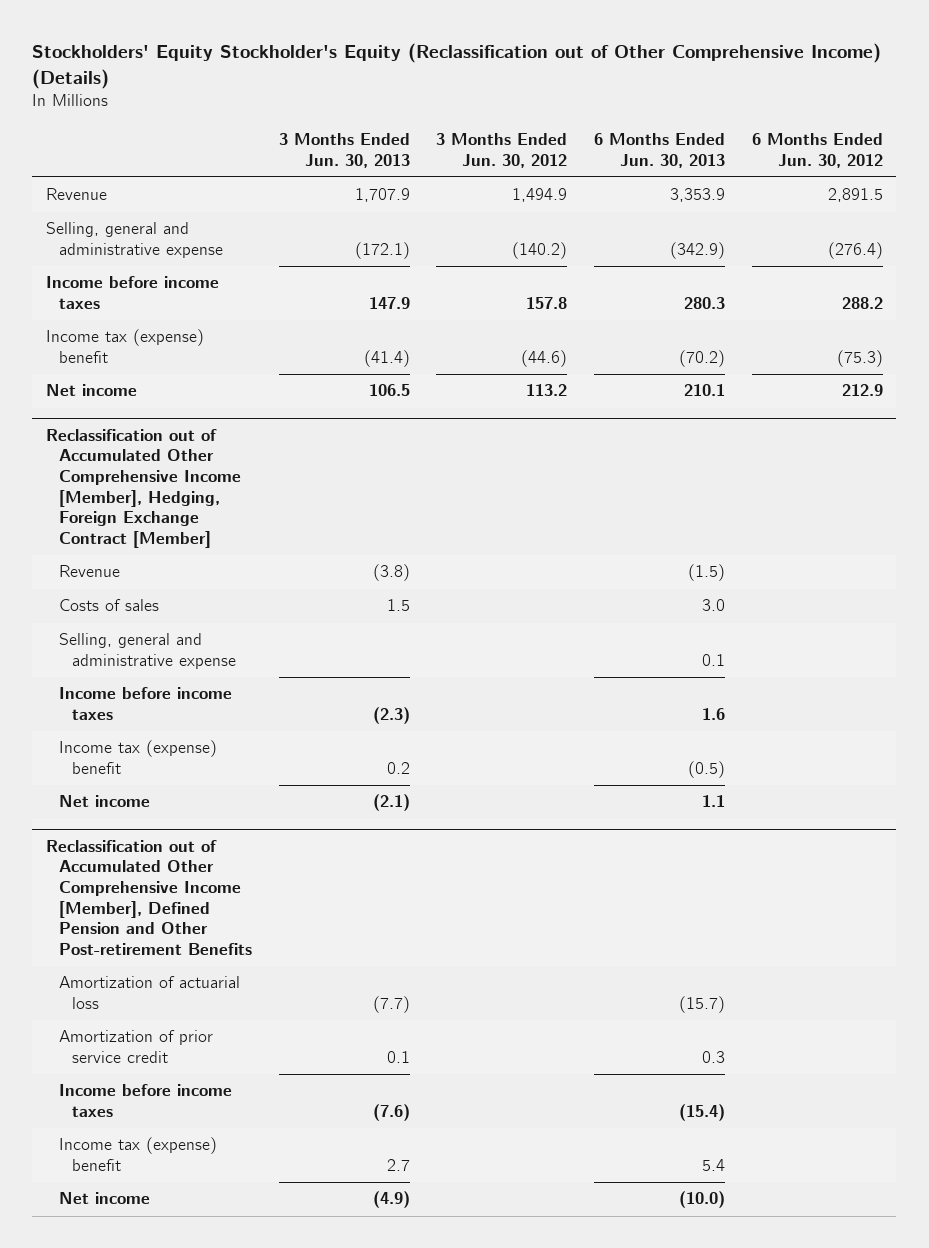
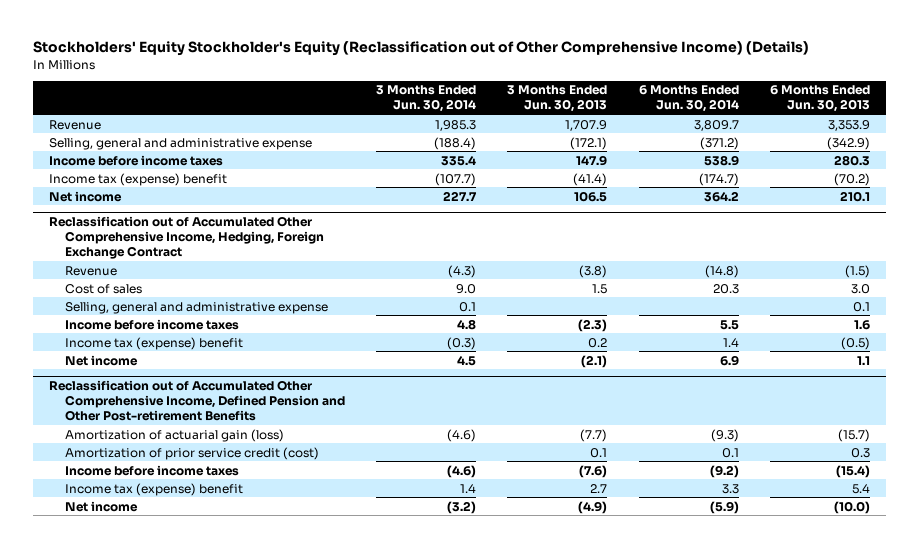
- | 3 Months Ended Jun. 30, 2013 | 3 Months Ended Jun. 30, 2012 | 6 Months Ended Jun. 30, 2013 | 6 Months Ended Jun. 30, 2012
+ | 3 Months Ended Jun. 30, 2014 | 3 Months Ended Jun. 30, 2013 | 6 Months Ended Jun. 30, 2014 | 6 Months Ended Jun. 30, 2013
- Reclassification out of Accumulated Other Comprehensive Income [Member], Hedging, Foreign Exchange Contract [Member]
+ Reclassification out of Accumulated Other Comprehensive Income, Hedging, Foreign Exchange Contract
- Costs of sales | 1.5 | | 3.0 |
+ Cost of sales | 9.0 | 1.5 | 20.3 | 3.0
- Reclassification out of Accumulated Other Comprehensive Income [Member], Defined Pension and Other Post-retirement Benefits
- Amortization of actuarial loss | (7.7) | | (15.7) |
- Amortization of prior service credit | 0.1 | | 0.3 |
+ Reclassification out of Accumulated Other Comprehensive Income, Defined Pension and Other Post-retirement Benefits
+ Amortization of actuarial gain (loss) | (4.6) | (7.7) | (9.3) | (15.7)
+ Amortization of prior service credit (cost) | | 0.1 | 0.1 | 0.3

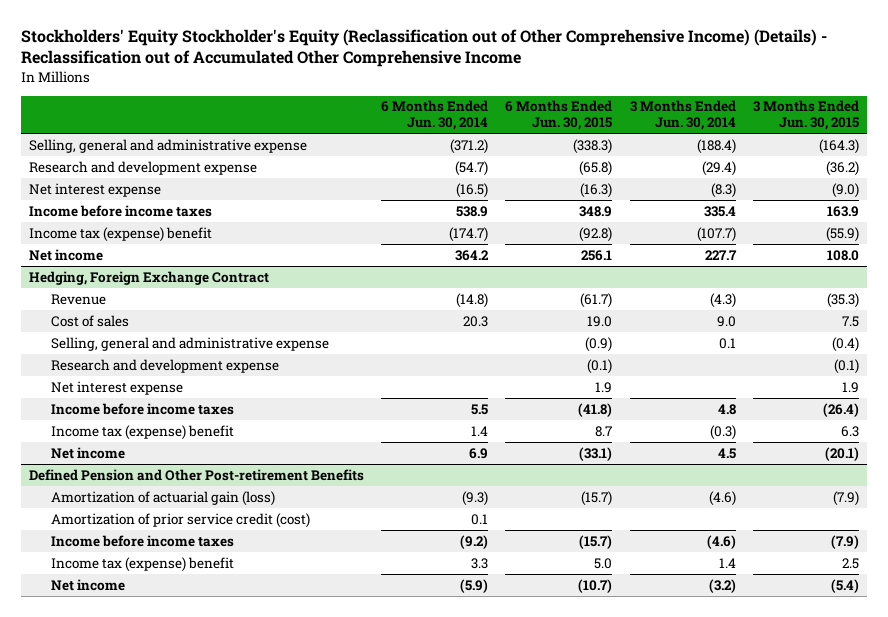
- Stockholders' Equity Stockholder's Equity (Reclassification out of Other Comprehensive Income) (Details)
+ Stockholders' Equity Stockholder's Equity (Reclassification out of Other Comprehensive Income) (Details) - Reclassification out of Accumulated Other Comprehensive Income
- | 3 Months Ended Jun. 30, 2014 | 3 Months Ended Jun. 30, 2013 | 6 Months Ended Jun. 30, 2014 | 6 Months Ended Jun. 30, 2013
+ | 6 Months Ended Jun. 30, 2014 | 6 Months Ended Jun. 30, 2015 | 3 Months Ended Jun. 30, 2014 | 3 Months Ended Jun. 30, 2015
- Revenue | 1,985.3 | 1,707.9 | 3,809.7 | 3,353.9
+ Research and development expense | (54.7) | (65.8) | (29.4) | (36.2)
+ Net interest expense | (16.5) | (16.3) | (8.3) | (9.0)
- Reclassification out of Accumulated Other Comprehensive Income, Hedging, Foreign Exchange Contract
+ Hedging, Foreign Exchange Contract
+ Research and development expense | | (0.1) | | (0.1)
+ Net interest expense | | 1.9 | | 1.9
- Reclassification out of Accumulated Other Comprehensive Income, Defined Pension and Other Post-retirement Benefits
+ Defined Pension and Other Post-retirement Benefits

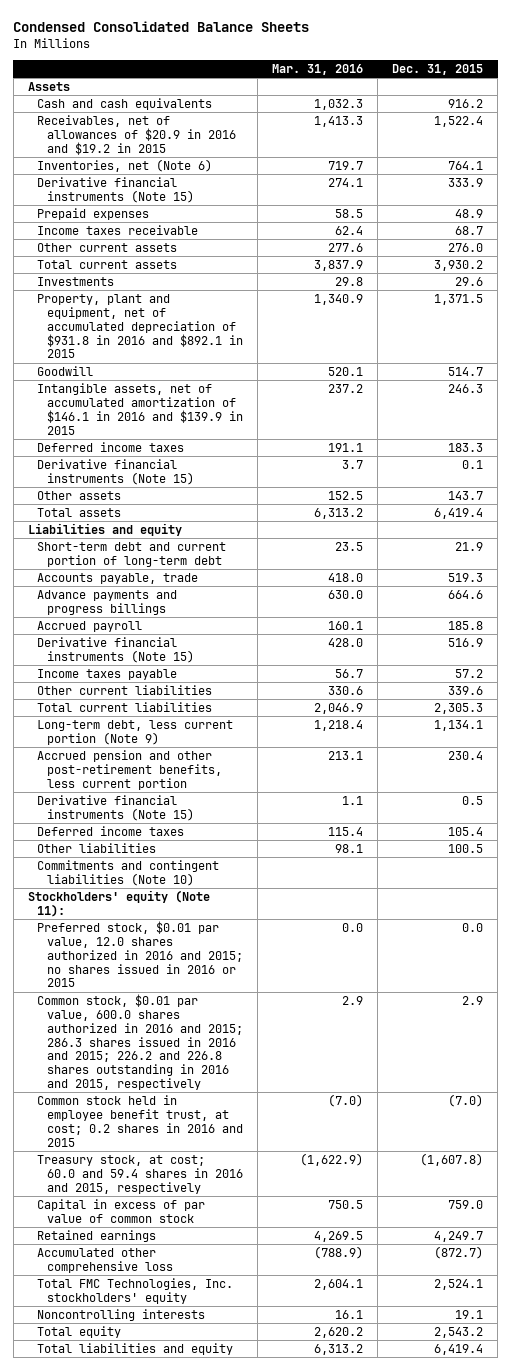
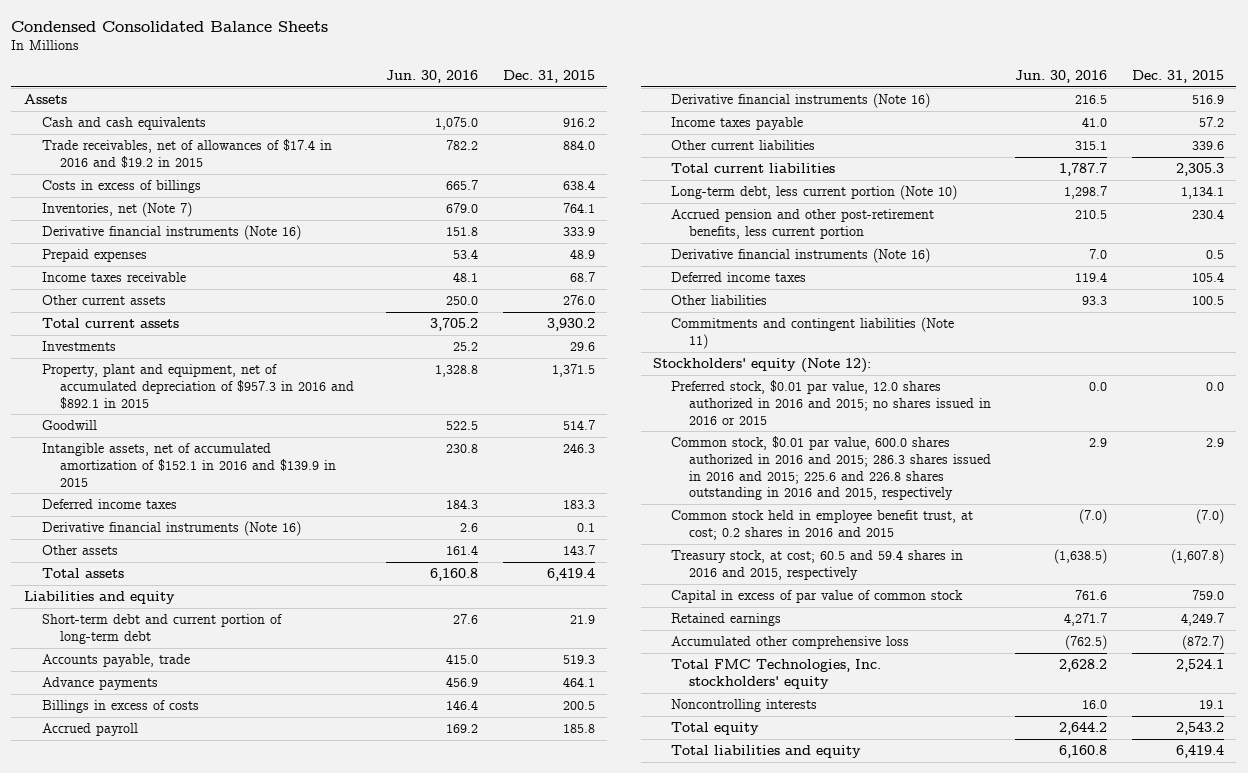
- | Mar. 31, 2016 | Dec. 31, 2015
+ | Jun. 30, 2016 | Dec. 31, 2015
- Receivables, net of allowances of $20.9 in 2016 and $19.2 in 2015 | 1,413.3 | 1,522.4
- Inventories, net (Note 6) | 719.7 | 764.1
- Derivative financial instruments (Note 15) | 274.1 | 333.9
+ Trade receivables, net of allowances of $17.4 in 2016 and $19.2 in 2015 | 782.2 | 884.0
+ Costs in excess of billings | 665.7 | 638.4
+ Inventories, net (Note 7) | 679.0 | 764.1
+ Derivative financial instruments (Note 16) | 151.8 | 333.9
- Property, plant and equipment, net of accumulated depreciation of $931.8 in 2016 and $892.1 in 2015 | 1,340.9 | 1,371.5
+ Property, plant and equipment, net of accumulated depreciation of $957.3 in 2016 and $892.1 in 2015 | 1,328.8 | 1,371.5
- Intangible assets, net of accumulated amortization of $146.1 in 2016 and $139.9 in 2015 | 237.2 | 246.3
+ Intangible assets, net of accumulated amortization of $152.1 in 2016 and $139.9 in 2015 | 230.8 | 246.3
- Derivative financial instruments (Note 15) | 3.7 | 0.1
+ Derivative financial instruments (Note 16) | 2.6 | 0.1
- Advance payments and progress billings | 630.0 | 664.6
+ Advance payments | 456.9 | 464.1
+ Billings in excess of costs | 146.4 | 200.5
- Derivative financial instruments (Note 15) | 428.0 | 516.9
+ Derivative financial instruments (Note 16) | 216.5 | 516.9
- Long-term debt, less current portion (Note 9) | 1,218.4 | 1,134.1
+ Long-term debt, less current portion (Note 10) | 1,298.7 | 1,134.1
- Derivative financial instruments (Note 15) | 1.1 | 0.5
+ Derivative financial instruments (Note 16) | 7.0 | 0.5
- Commitments and contingent liabilities (Note 10)
- Stockholders' equity (Note 11):
+ Commitments and contingent liabilities (Note 11)
+ Stockholders' equity (Note 12):
- Common stock, $0.01 par value, 600.0 shares authorized in 2016 and 2015; 286.3 shares issued in 2016 and 2015; 226.2 and 226.8 shares outstanding in 2016 and 2015, respectively | 2.9 | 2.9
+ Common stock, $0.01 par value, 600.0 shares authorized in 2016 and 2015; 286.3 shares issued in 2016 and 2015; 225.6 and 226.8 shares outstanding in 2016 and 2015, respectively | 2.9 | 2.9
- Treasury stock, at cost; 60.0 and 59.4 shares in 2016 and 2015, respectively | (1,622.9) | (1,607.8)
+ Treasury stock, at cost; 60.5 and 59.4 shares in 2016 and 2015, respectively | (1,638.5) | (1,607.8)

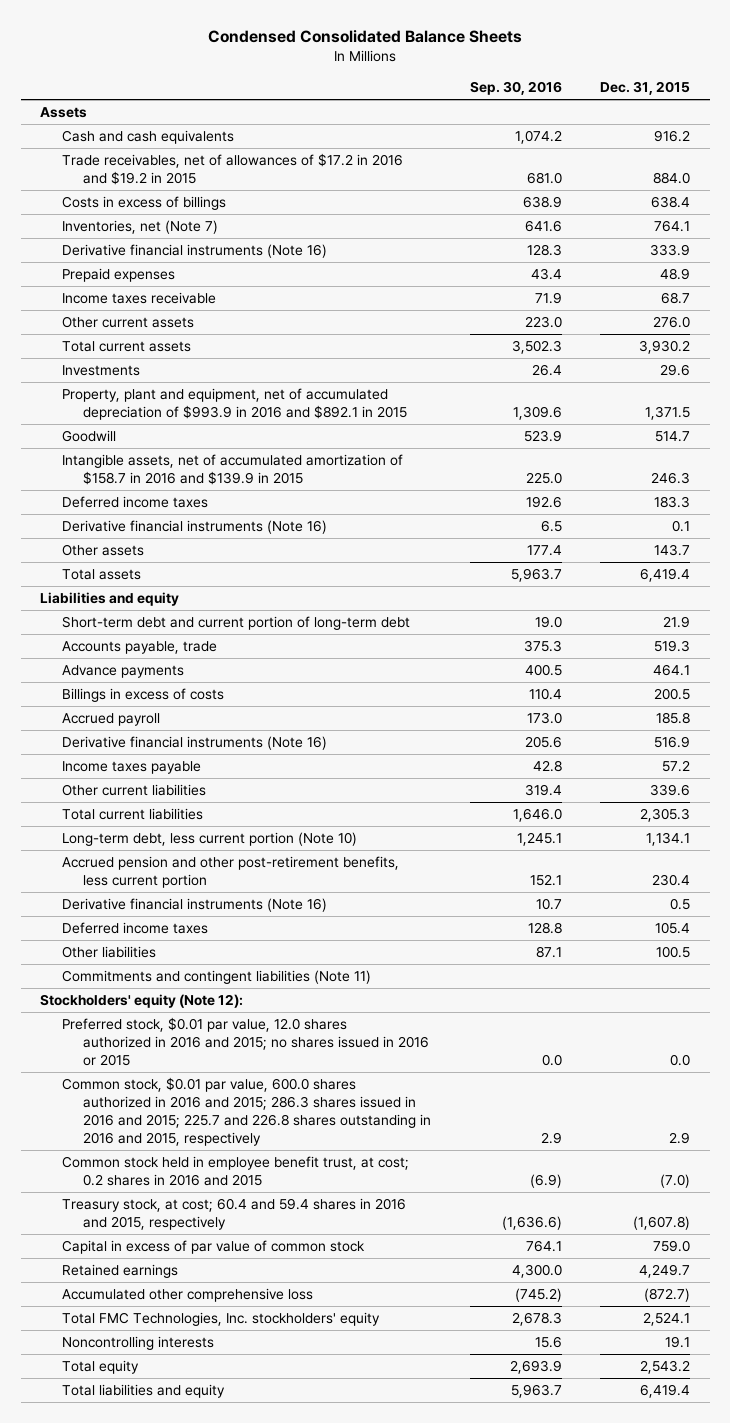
- | Jun. 30, 2016 | Dec. 31, 2015
+ | Sep. 30, 2016 | Dec. 31, 2015
- Trade receivables, net of allowances of $17.4 in 2016 and $19.2 in 2015 | 782.2 | 884.0
+ Trade receivables, net of allowances of $17.2 in 2016 and $19.2 in 2015 | 681.0 | 884.0
- Property, plant and equipment, net of accumulated depreciation of $957.3 in 2016 and $892.1 in 2015 | 1,328.8 | 1,371.5
+ Property, plant and equipment, net of accumulated depreciation of $993.9 in 2016 and $892.1 in 2015 | 1,309.6 | 1,371.5
- Intangible assets, net of accumulated amortization of $152.1 in 2016 and $139.9 in 2015 | 230.8 | 246.3
+ Intangible assets, net of accumulated amortization of $158.7 in 2016 and $139.9 in 2015 | 225.0 | 246.3
- Common stock, $0.01 par value, 600.0 shares authorized in 2016 and 2015; 286.3 shares issued in 2016 and 2015; 225.6 and 226.8 shares outstanding in 2016 and 2015, respectively | 2.9 | 2.9
+ Common stock, $0.01 par value, 600.0 shares authorized in 2016 and 2015; 286.3 shares issued in 2016 and 2015; 225.7 and 226.8 shares outstanding in 2016 and 2015, respectively | 2.9 | 2.9
- Treasury stock, at cost; 60.5 and 59.4 shares in 2016 and 2015, respectively | (1,638.5) | (1,607.8)
+ Treasury stock, at cost; 60.4 and 59.4 shares in 2016 and 2015, respectively | (1,636.6) | (1,607.8)

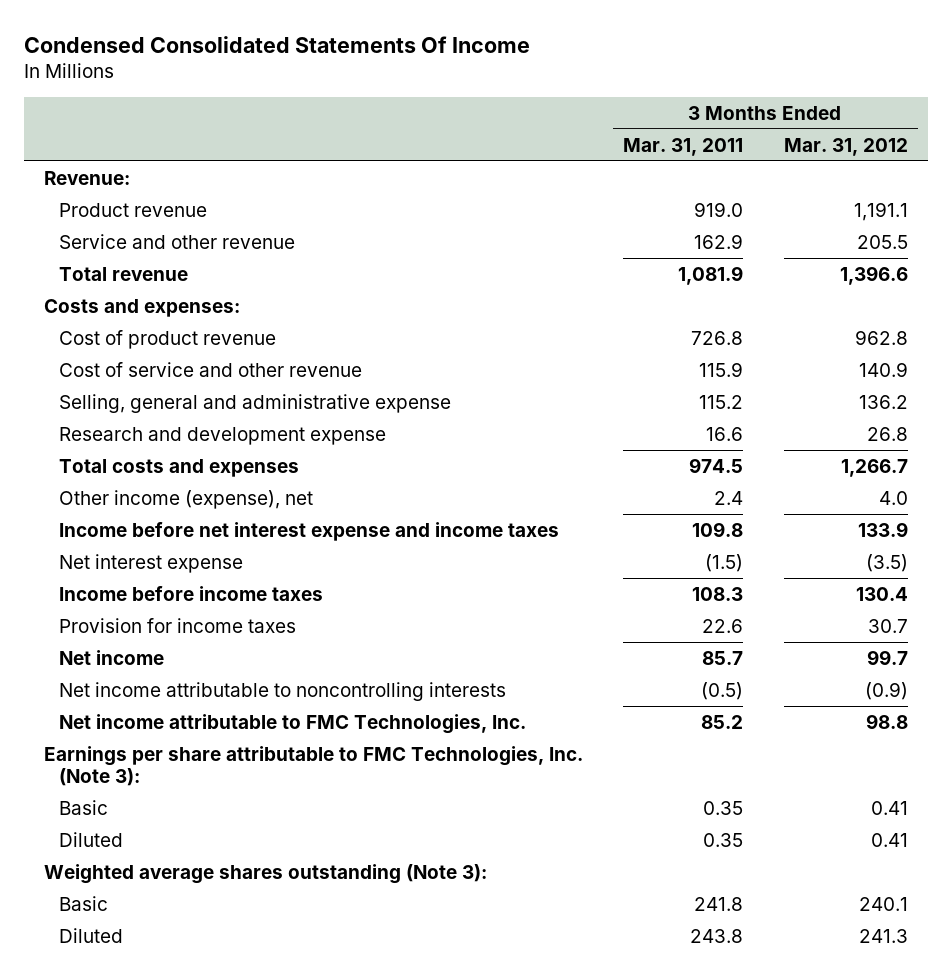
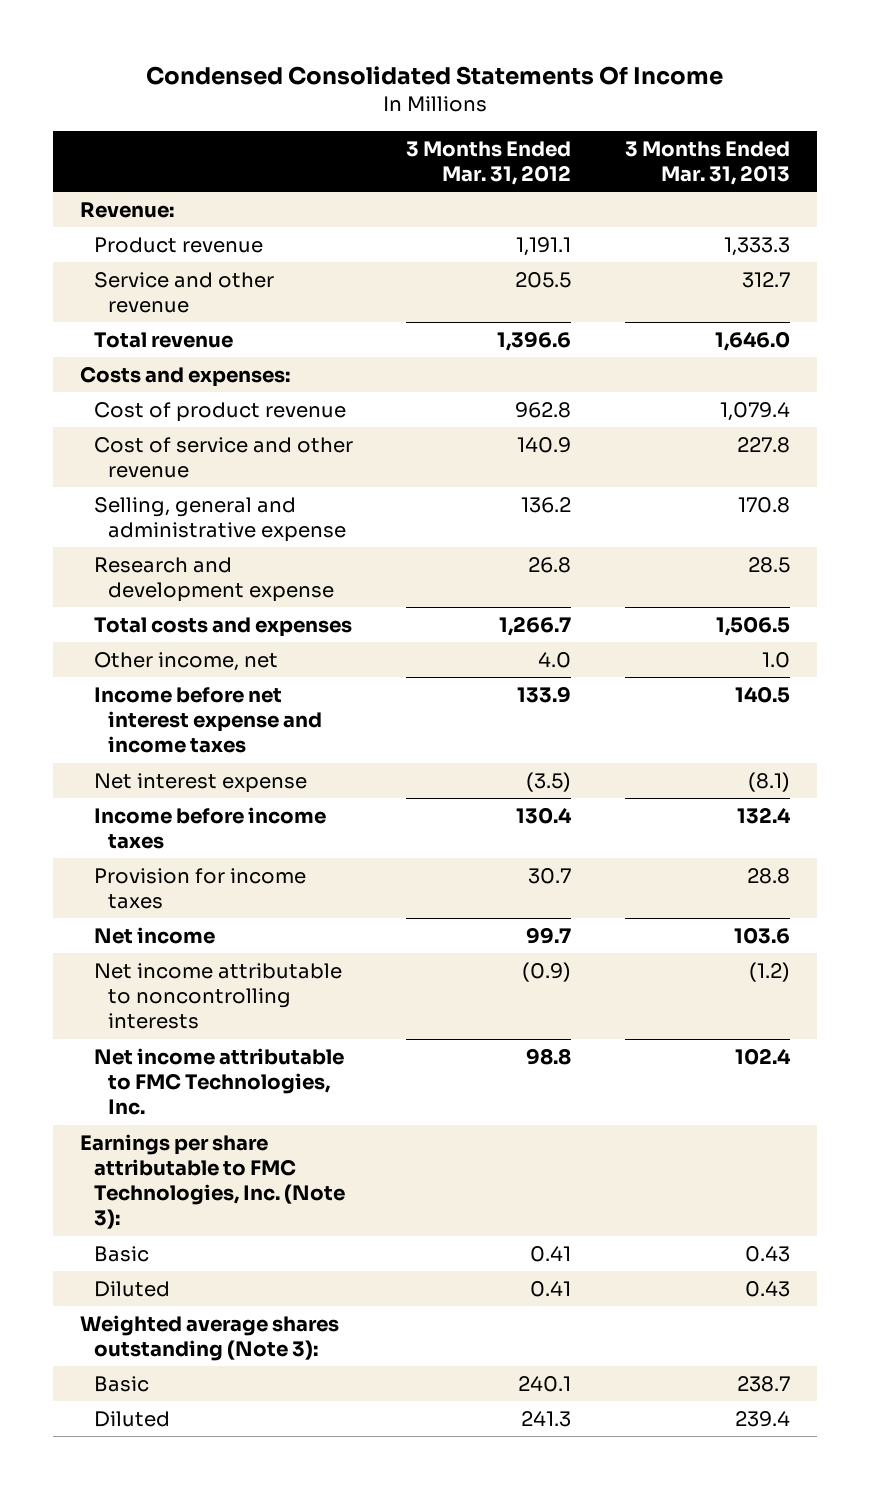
- | 3 Months Ended Mar. 31, 2011 | 3 Months Ended Mar. 31, 2012
+ | 3 Months Ended Mar. 31, 2012 | 3 Months Ended Mar. 31, 2013
- Other income (expense), net | 2.4 | 4.0
+ Other income, net | 4.0 | 1.0

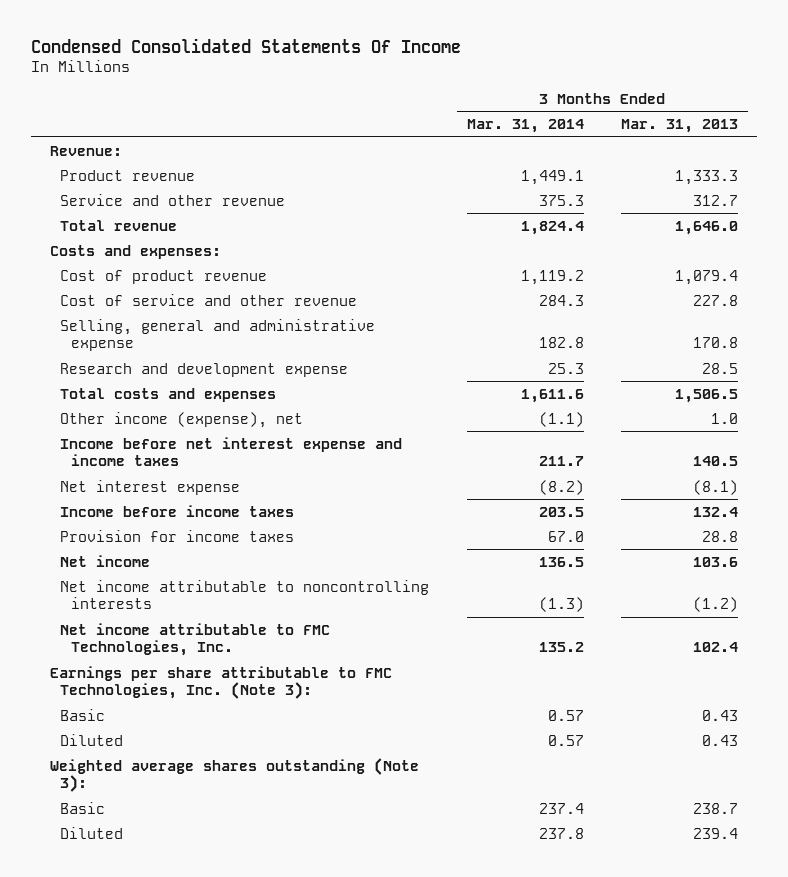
- | 3 Months Ended Mar. 31, 2012 | 3 Months Ended Mar. 31, 2013
+ | 3 Months Ended Mar. 31, 2014 | 3 Months Ended Mar. 31, 2013
- Other income, net | 4.0 | 1.0
+ Other income (expense), net | (1.1) | 1.0

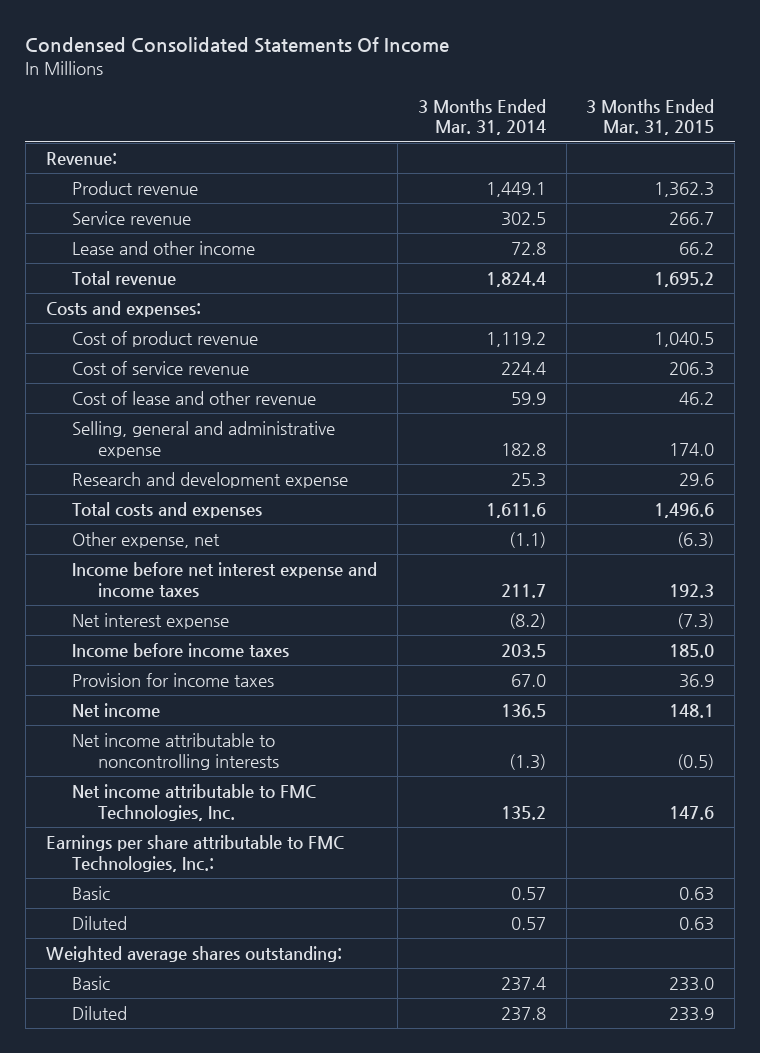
- | 3 Months Ended Mar. 31, 2014 | 3 Months Ended Mar. 31, 2013
+ | 3 Months Ended Mar. 31, 2014 | 3 Months Ended Mar. 31, 2015
- Service and other revenue | 375.3 | 312.7
+ Service revenue | 302.5 | 266.7
+ Lease and other income | 72.8 | 66.2
- Cost of service and other revenue | 284.3 | 227.8
+ Cost of service revenue | 224.4 | 206.3
+ Cost of lease and other revenue | 59.9 | 46.2
- Other income (expense), net | (1.1) | 1.0
+ Other expense, net | (1.1) | (6.3)
- Earnings per share attributable to FMC Technologies, Inc. (Note 3):
+ Earnings per share attributable to FMC Technologies, Inc.:
- Weighted average shares outstanding (Note 3):
+ Weighted average shares outstanding:

